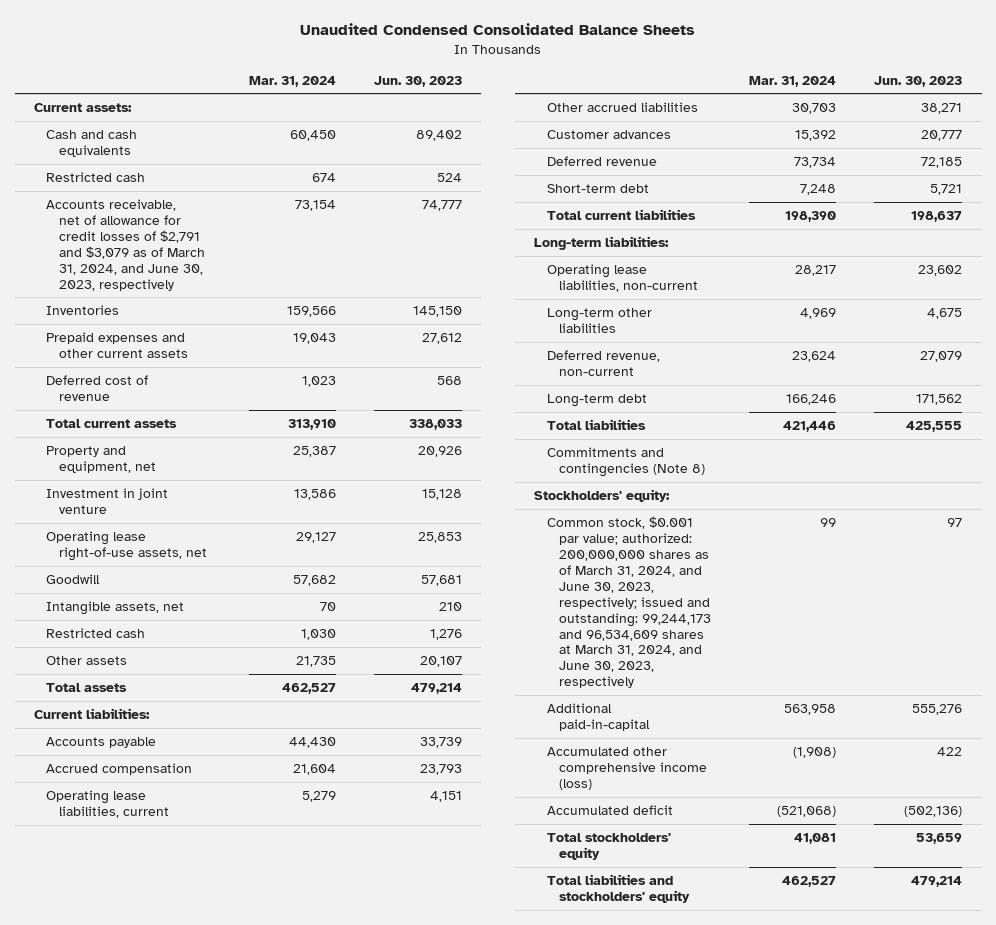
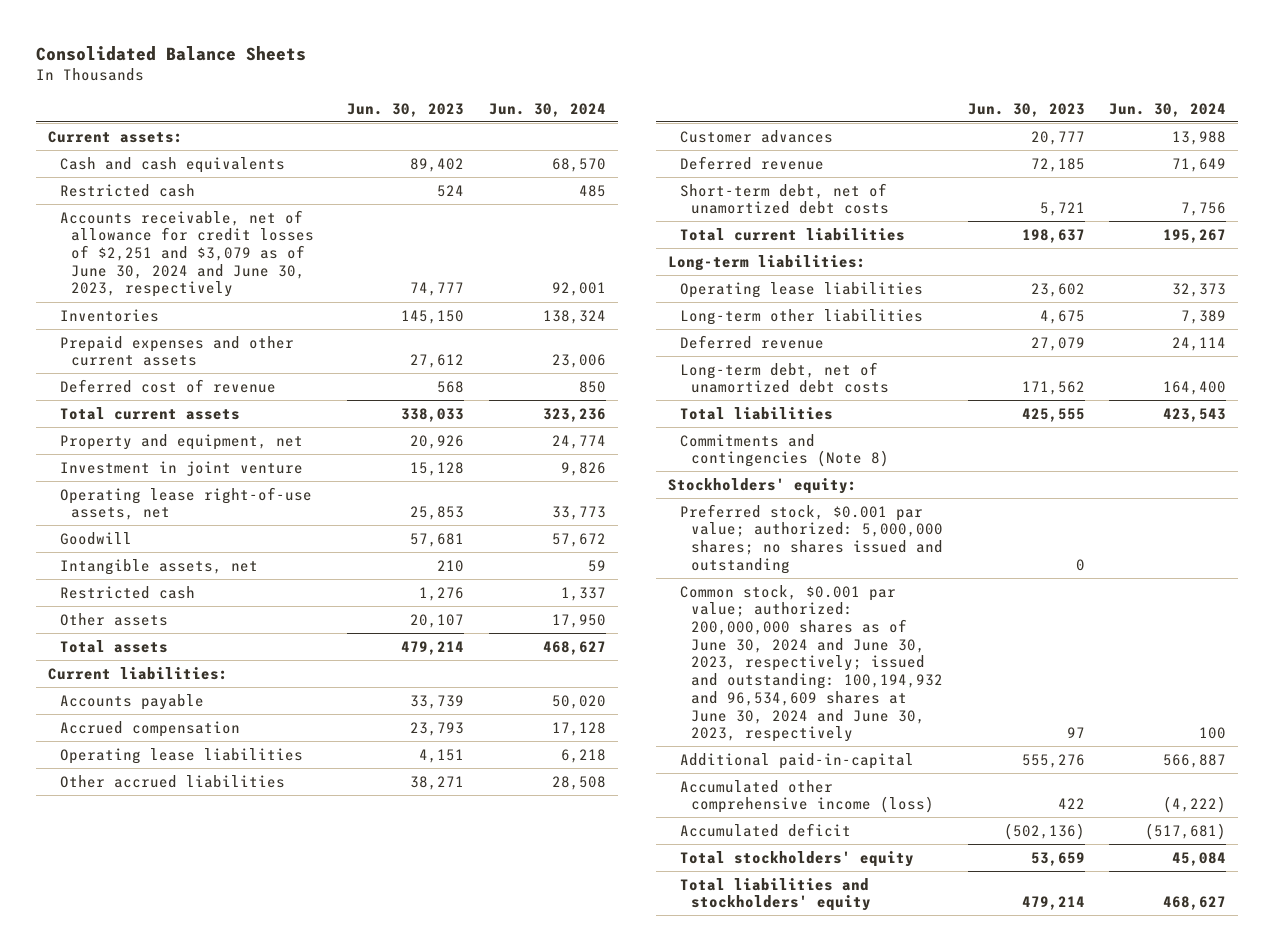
- Unaudited Condensed Consolidated Balance Sheets
+ Consolidated Balance Sheets
- | Mar. 31, 2024 | Jun. 30, 2023
+ | Jun. 30, 2023 | Jun. 30, 2024
- Accounts receivable, net of allowance for credit losses of $2,791 and $3,079 as of March 31, 2024, and June 30, 2023, respectively | 73,154 | 74,777
+ Accounts receivable, net of allowance for credit losses of $2,251 and $3,079 as of June 30, 2024 and June 30, 2023, respectively | 74,777 | 92,001
- Operating lease liabilities, current | 5,279 | 4,151
+ Operating lease liabilities | 4,151 | 6,218
- Short-term debt | 7,248 | 5,721
+ Short-term debt, net of unamortized debt costs | 5,721 | 7,756
- Operating lease liabilities, non-current | 28,217 | 23,602
+ Operating lease liabilities | 23,602 | 32,373
- Deferred revenue, non-current | 23,624 | 27,079
- Long-term debt | 166,246 | 171,562
+ Deferred revenue | 27,079 | 24,114
+ Long-term debt, net of unamortized debt costs | 171,562 | 164,400
- Common stock, $0.001 par value; authorized: 200,000,000 shares as of March 31, 2024, and June 30, 2023, respectively; issued and outstanding: 99,244,173 and 96,534,609 shares at March 31, 2024, and June 30, 2023, respectively | 99 | 97
+ Preferred stock, $0.001 par value; authorized: 5,000,000 shares; no shares issued and outstanding | 0 |
+ Common stock, $0.001 par value; authorized: 200,000,000 shares as of June 30, 2024 and June 30, 2023, respectively; issued and outstanding: 100,194,932 and 96,534,609 shares at June 30, 2024 and June 30, 2023, respectively | 97 | 100

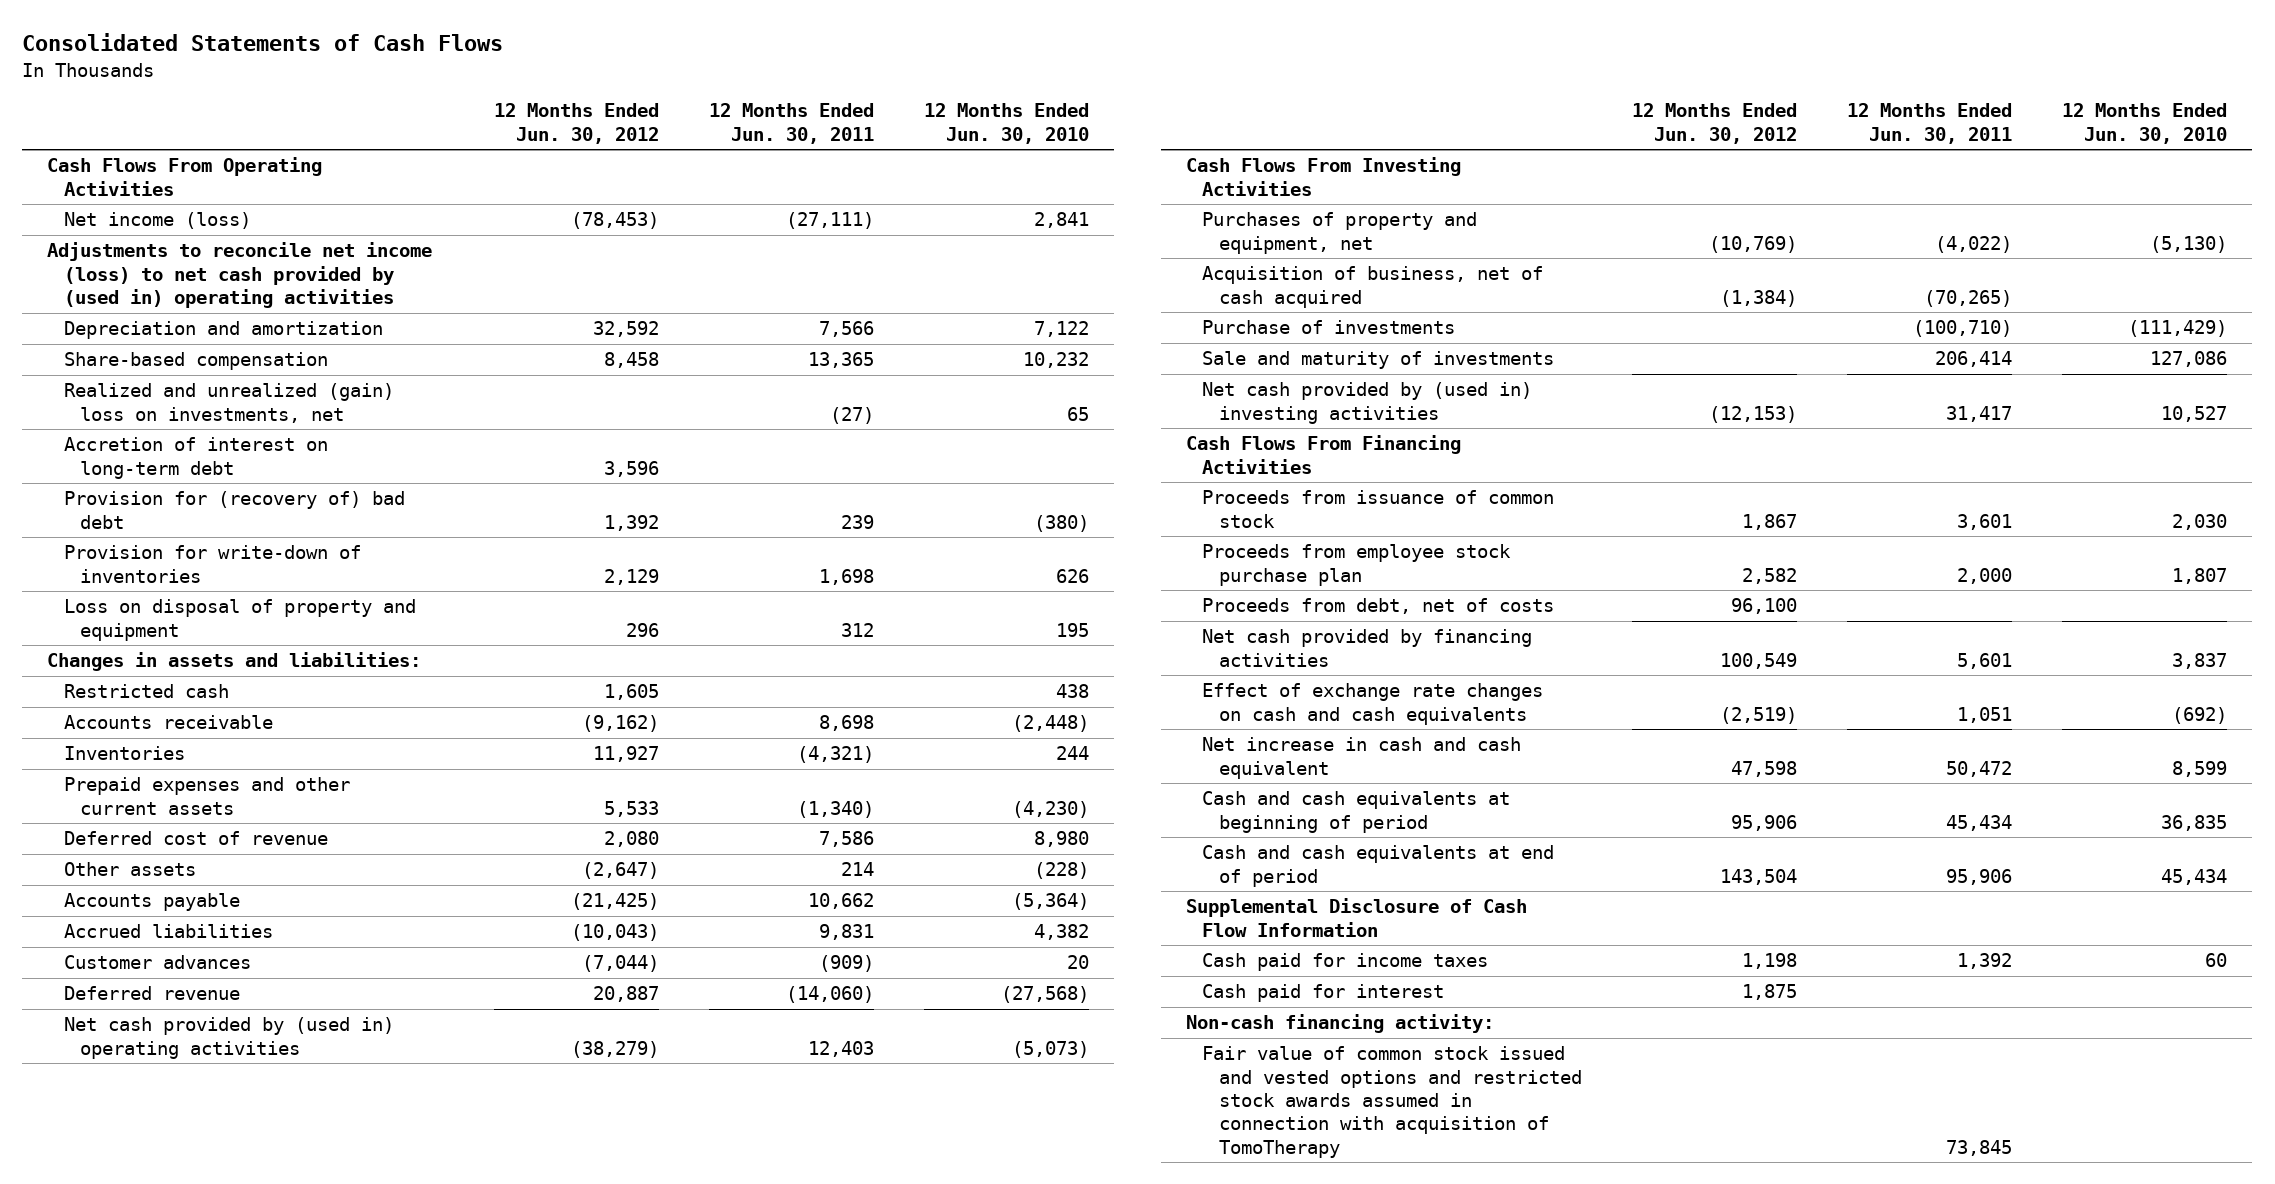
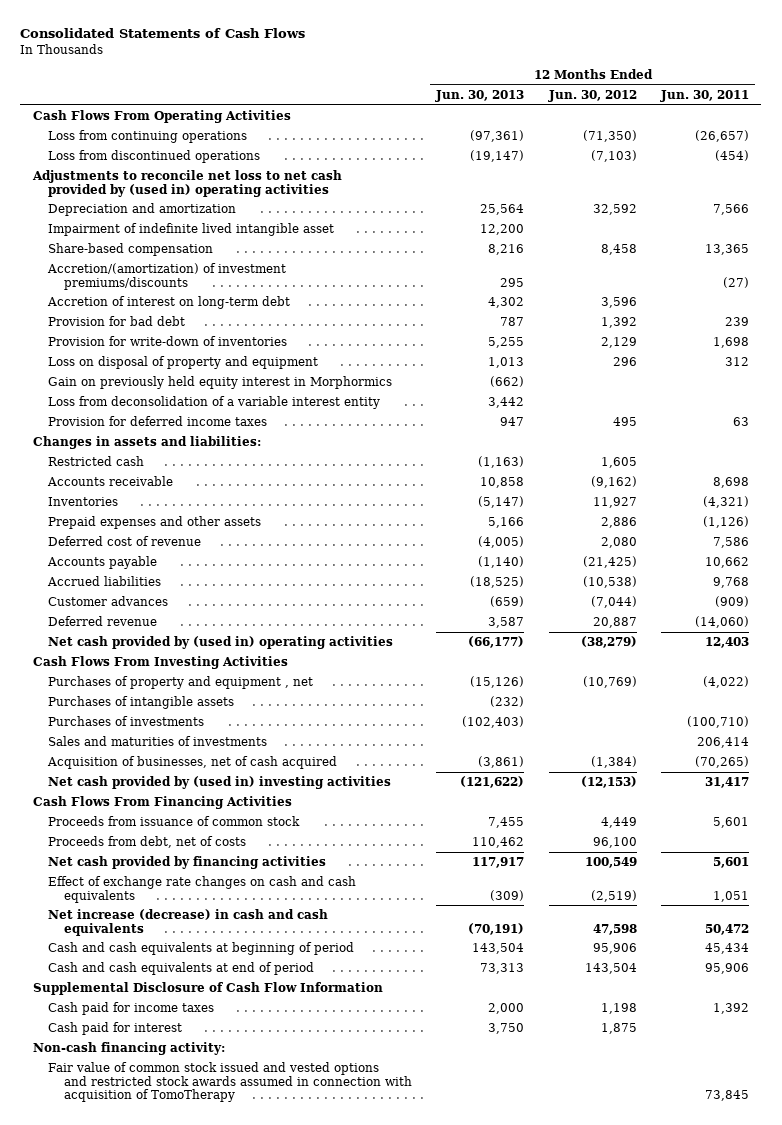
- | 12 Months Ended Jun. 30, 2012 | 12 Months Ended Jun. 30, 2011 | 12 Months Ended Jun. 30, 2010
+ | 12 Months Ended Jun. 30, 2013 | 12 Months Ended Jun. 30, 2012 | 12 Months Ended Jun. 30, 2011
- Net income (loss) | (78,453) | (27,111) | 2,841
- Adjustments to reconcile net income (loss) to net cash provided by (used in) operating activities
+ Loss from continuing operations | (97,361) | (71,350) | (26,657)
+ Loss from discontinued operations | (19,147) | (7,103) | (454)
+ Adjustments to reconcile net loss to net cash provided by (used in) operating activities
+ Impairment of indefinite lived intangible asset | 12,200 | |
- Realized and unrealized (gain) loss on investments, net | | (27) | 65
+ Accretion/(amortization) of investment premiums/discounts | 295 | | (27)
- Provision for (recovery of) bad debt | 1,392 | 239 | (380)
+ Provision for bad debt | 787 | 1,392 | 239
+ Gain on previously held equity interest in Morphormics | (662) | |
+ Loss from deconsolidation of a variable interest entity | 3,442 | |
+ Provision for deferred income taxes | 947 | 495 | 63
- Prepaid expenses and other current assets | 5,533 | (1,340) | (4,230)
+ Prepaid expenses and other assets | 5,166 | 2,886 | (1,126)
- Other assets | (2,647) | 214 | (228)
- Accrued liabilities | (10,043) | 9,831 | 4,382
+ Accrued liabilities | (18,525) | (10,538) | 9,768
- Purchases of property and equipment, net | (10,769) | (4,022) | (5,130)
- Acquisition of business, net of cash acquired | (1,384) | (70,265) |
- Purchase of investments | | (100,710) | (111,429)
- Sale and maturity of investments | | 206,414 | 127,086
+ Purchases of property and equipment , net | (15,126) | (10,769) | (4,022)
+ Purchases of intangible assets | (232) | |
+ Purchases of investments | (102,403) | | (100,710)
+ Sales and maturities of investments | | | 206,414
+ Acquisition of businesses, net of cash acquired | (3,861) | (1,384) | (70,265)
- Proceeds from issuance of common stock | 1,867 | 3,601 | 2,030
- Proceeds from employee stock purchase plan | 2,582 | 2,000 | 1,807
+ Proceeds from issuance of common stock | 7,455 | 4,449 | 5,601
- Net increase in cash and cash equivalent | 47,598 | 50,472 | 8,599
+ Net increase (decrease) in cash and cash equivalents | (70,191) | 47,598 | 50,472

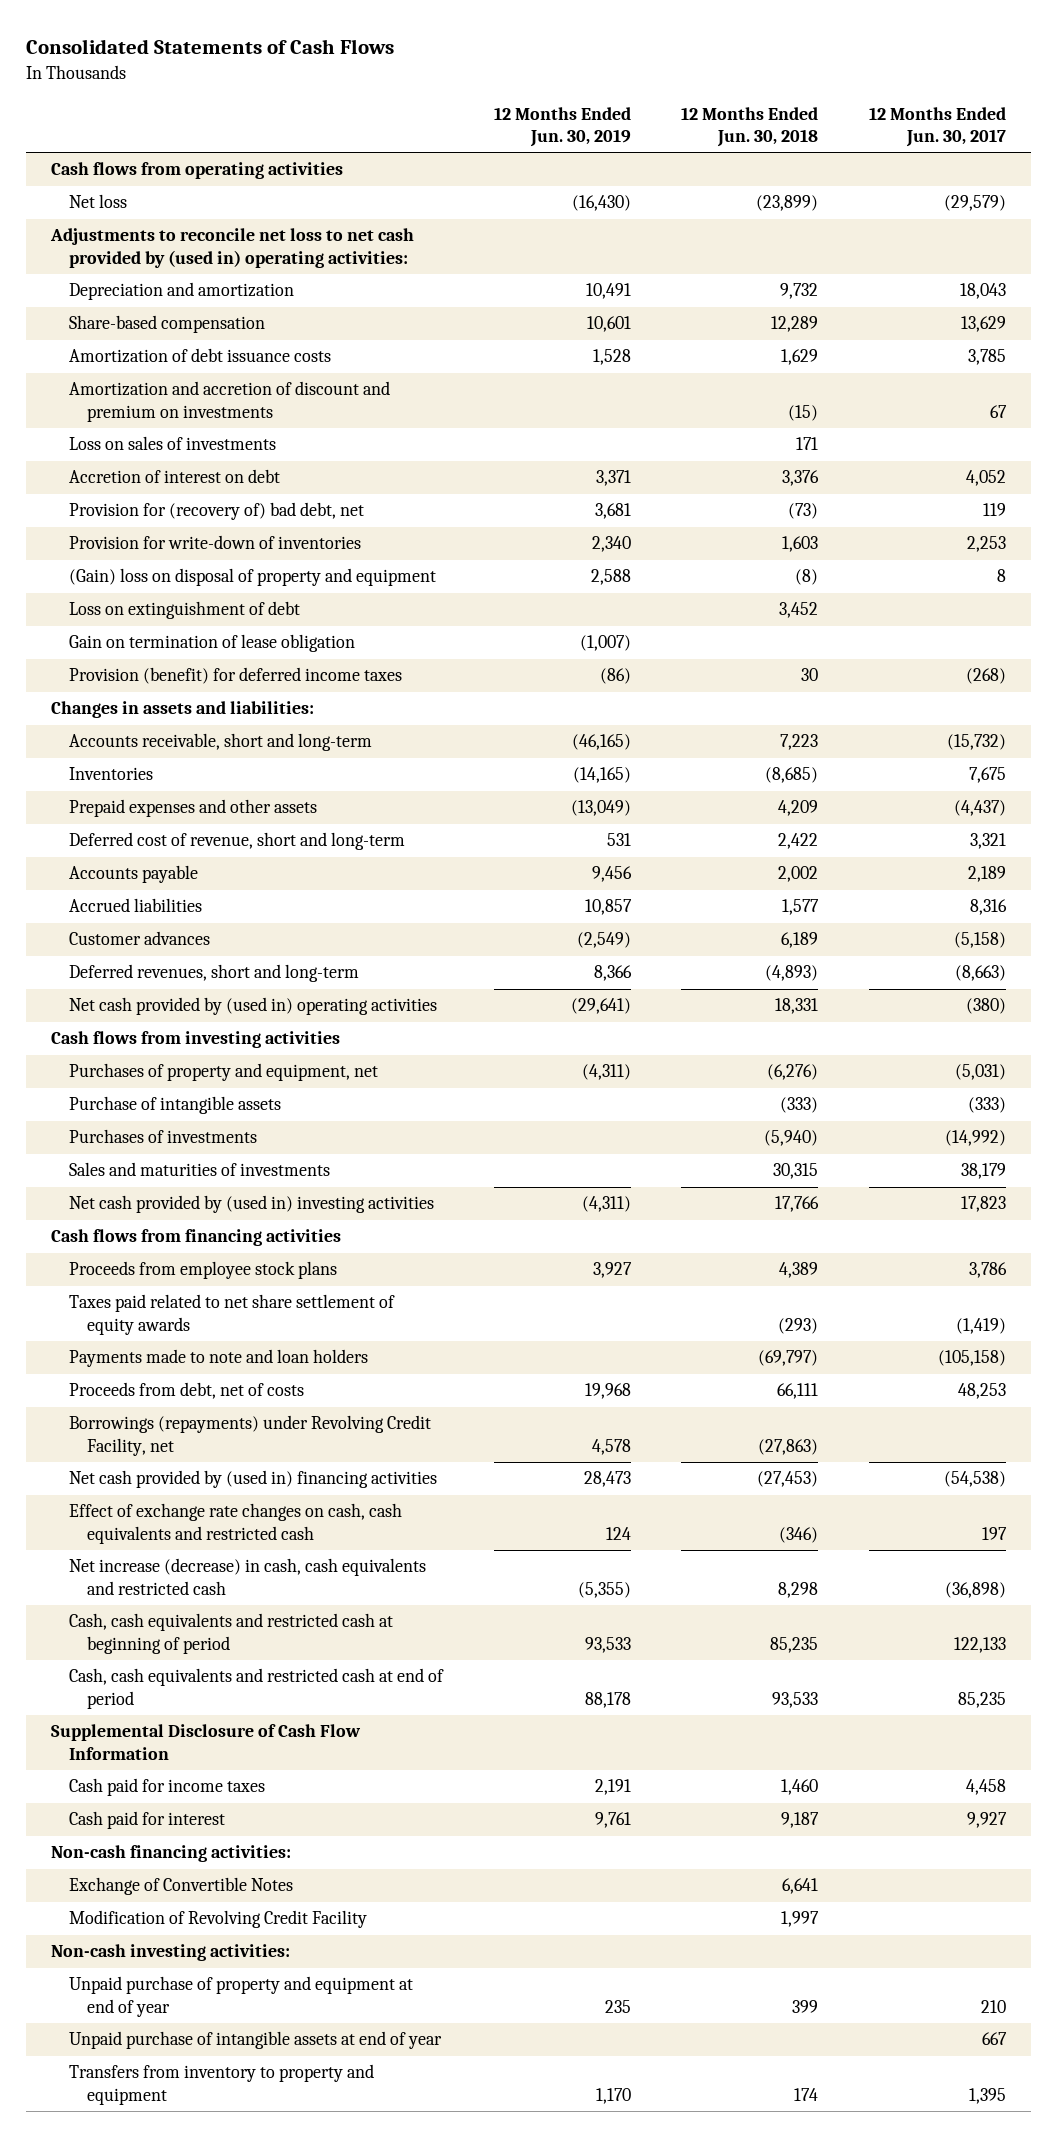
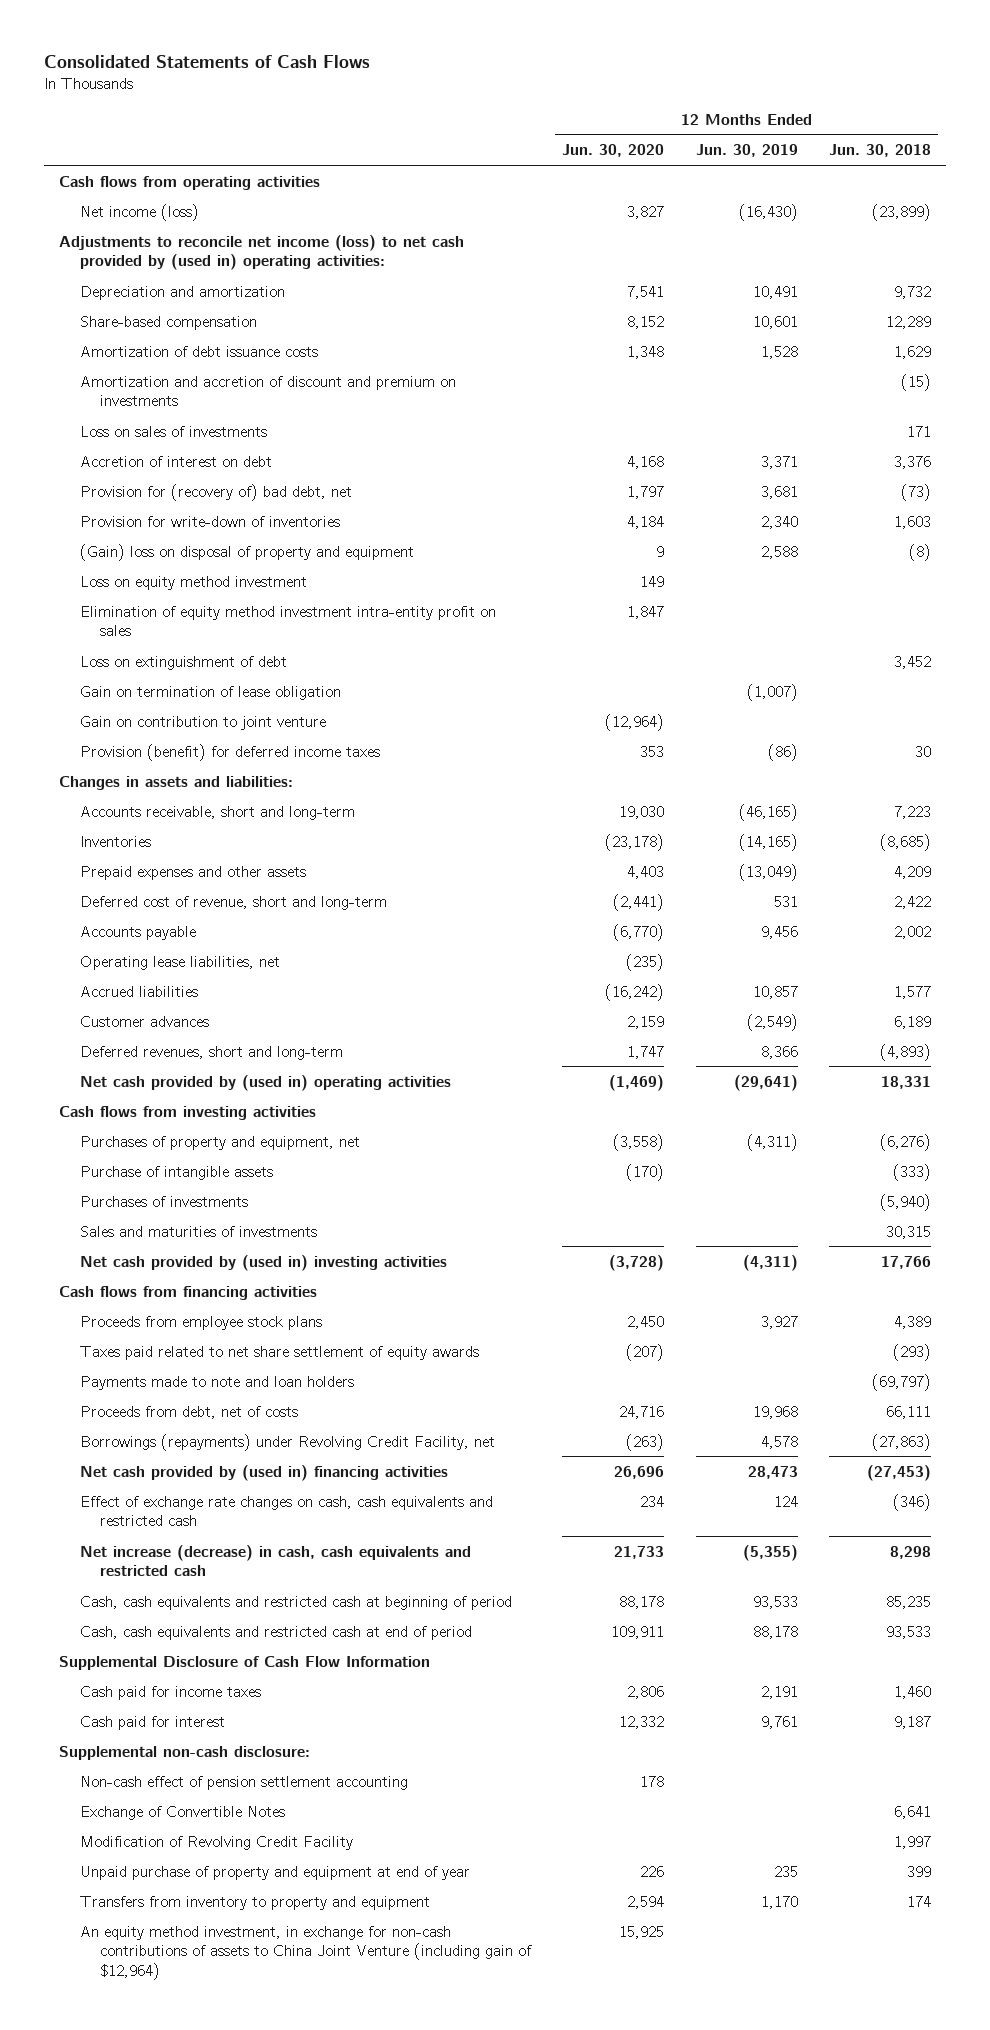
- | 12 Months Ended Jun. 30, 2019 | 12 Months Ended Jun. 30, 2018 | 12 Months Ended Jun. 30, 2017
+ | 12 Months Ended Jun. 30, 2020 | 12 Months Ended Jun. 30, 2019 | 12 Months Ended Jun. 30, 2018
- Net loss | (16,430) | (23,899) | (29,579)
- Adjustments to reconcile net loss to net cash provided by (used in) operating activities:
+ Net income (loss) | 3,827 | (16,430) | (23,899)
+ Adjustments to reconcile net income (loss) to net cash provided by (used in) operating activities:
+ Loss on equity method investment | 149 | |
+ Elimination of equity method investment intra-entity profit on sales | 1,847 | |
+ Gain on contribution to joint venture | (12,964) | |
+ Operating lease liabilities, net | (235) | |
- Non-cash financing activities:
+ Supplemental non-cash disclosure:
+ Non-cash effect of pension settlement accounting | 178 | |
- Non-cash investing activities:
- Unpaid purchase of intangible assets at end of year | | | 667
+ An equity method investment, in exchange for non-cash contributions of assets to China Joint Venture (including gain of $12,964) | 15,925 | |

